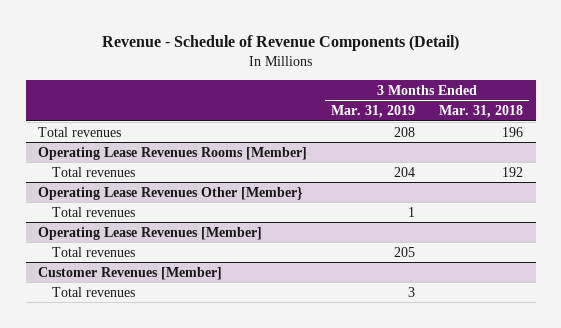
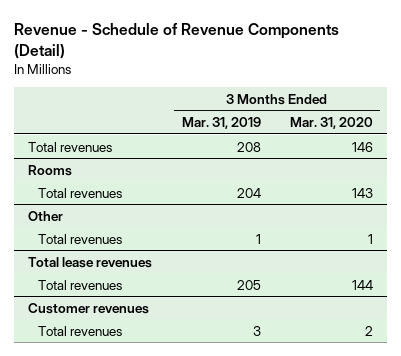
- | 3 Months Ended Mar. 31, 2019 | 3 Months Ended Mar. 31, 2018
+ | 3 Months Ended Mar. 31, 2019 | 3 Months Ended Mar. 31, 2020
- Operating Lease Revenues Rooms [Member]
+ Rooms
- Operating Lease Revenues Other [Member}
+ Other
- Operating Lease Revenues [Member]
+ Total lease revenues
- Customer Revenues [Member]
+ Customer revenues

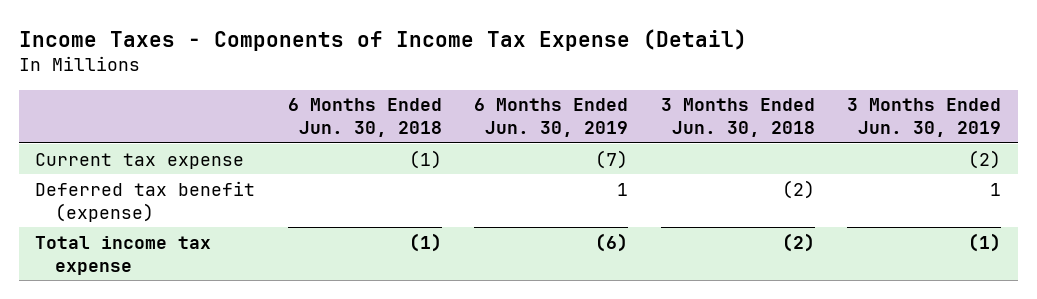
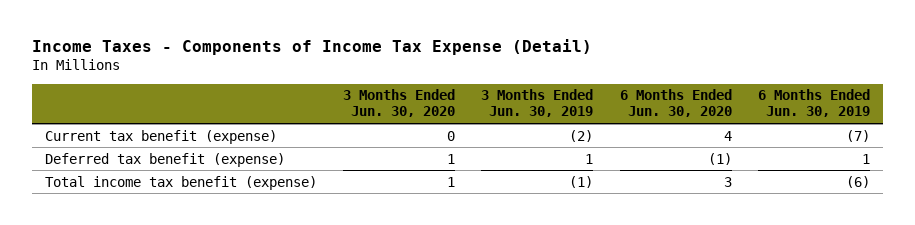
- | 6 Months Ended Jun. 30, 2018 | 6 Months Ended Jun. 30, 2019 | 3 Months Ended Jun. 30, 2018 | 3 Months Ended Jun. 30, 2019
+ | 3 Months Ended Jun. 30, 2020 | 3 Months Ended Jun. 30, 2019 | 6 Months Ended Jun. 30, 2020 | 6 Months Ended Jun. 30, 2019
- Current tax expense | (1) | (7) | | (2)
+ Current tax benefit (expense) | 0 | (2) | 4 | (7)
- Total income tax expense | (1) | (6) | (2) | (1)
+ Total income tax benefit (expense) | 1 | (1) | 3 | (6)

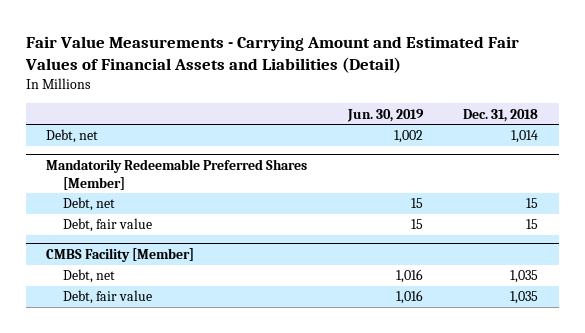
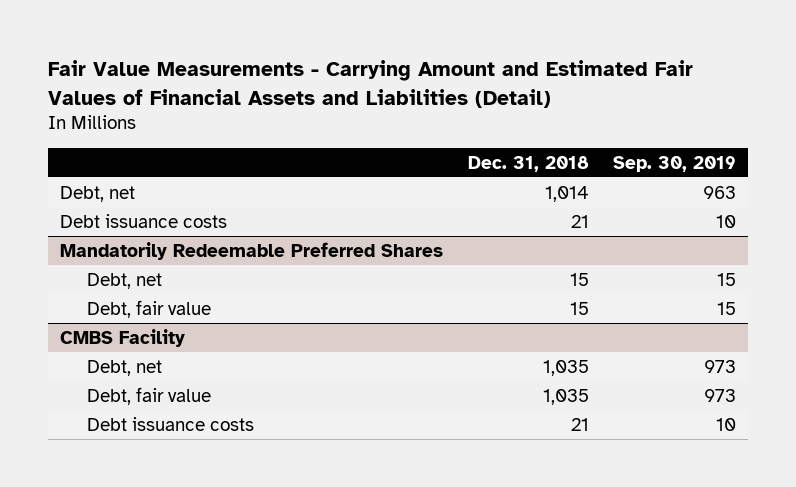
- | Jun. 30, 2019 | Dec. 31, 2018
+ | Dec. 31, 2018 | Sep. 30, 2019
- Mandatorily Redeemable Preferred Shares [Member]
+ Debt issuance costs | 21 | 10
+ Mandatorily Redeemable Preferred Shares
- CMBS Facility [Member]
+ CMBS Facility
+ Debt issuance costs | 21 | 10

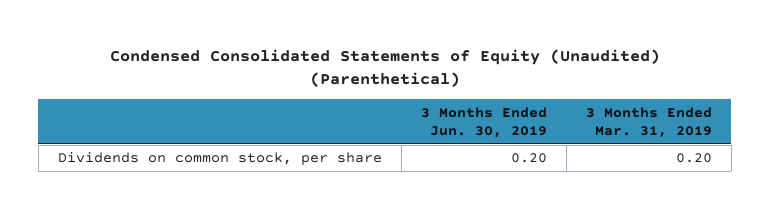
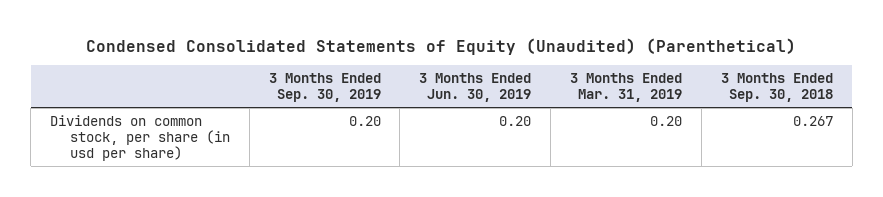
- | 3 Months Ended Jun. 30, 2019 | 3 Months Ended Mar. 31, 2019
+ | 3 Months Ended Sep. 30, 2019 | 3 Months Ended Jun. 30, 2019 | 3 Months Ended Mar. 31, 2019 | 3 Months Ended Sep. 30, 2018
- Dividends on common stock, per share | 0.20 | 0.20
+ Dividends on common stock, per share (in usd per share) | 0.20 | 0.20 | 0.20 | 0.267

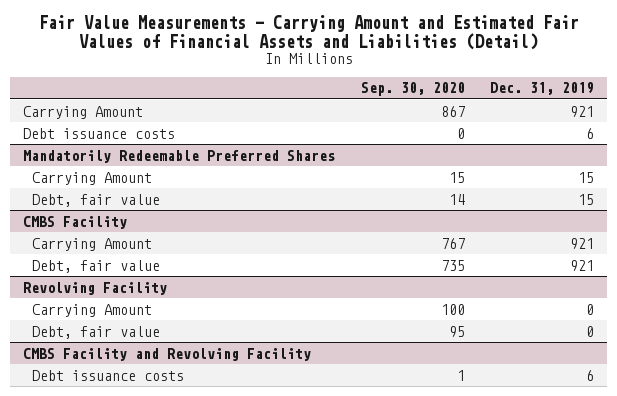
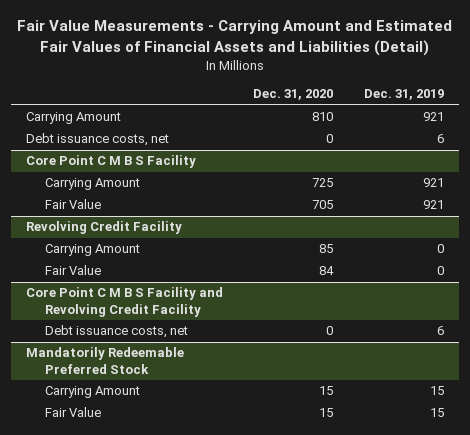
- | Sep. 30, 2020 | Dec. 31, 2019
+ | Dec. 31, 2020 | Dec. 31, 2019
- Debt issuance costs | 0 | 6
- Mandatorily Redeemable Preferred Shares
- Carrying Amount | 15 | 15
- Debt, fair value | 14 | 15
- CMBS Facility
+ Debt issuance costs, net | 0 | 6
+ Core Point C M B S Facility
- Debt, fair value | 735 | 921
- Revolving Facility
+ Fair Value | 705 | 921
+ Revolving Credit Facility
- Debt, fair value | 95 | 0
- CMBS Facility and Revolving Facility
- Debt issuance costs | 1 | 6
+ Fair Value | 84 | 0
+ Core Point C M B S Facility and Revolving Credit Facility
+ Debt issuance costs, net | 0 | 6
+ Mandatorily Redeemable Preferred Stock
+ Carrying Amount | 15 | 15
+ Fair Value | 15 | 15

